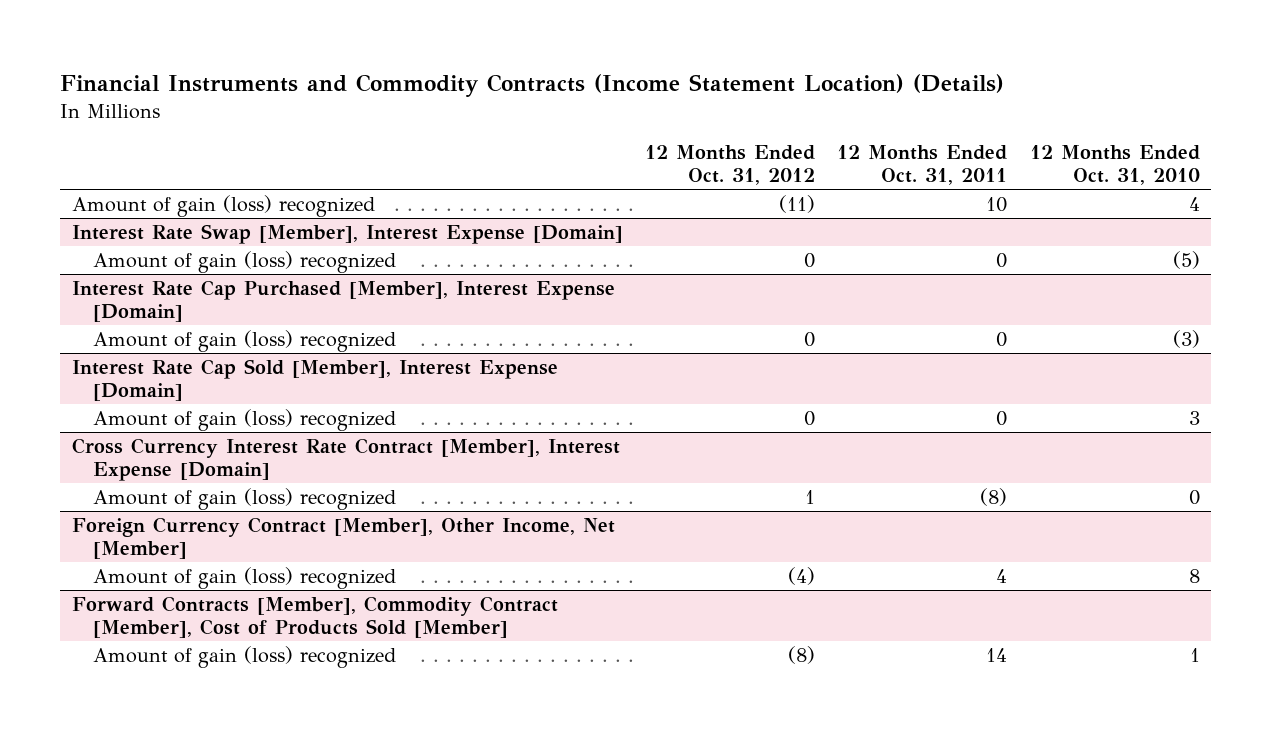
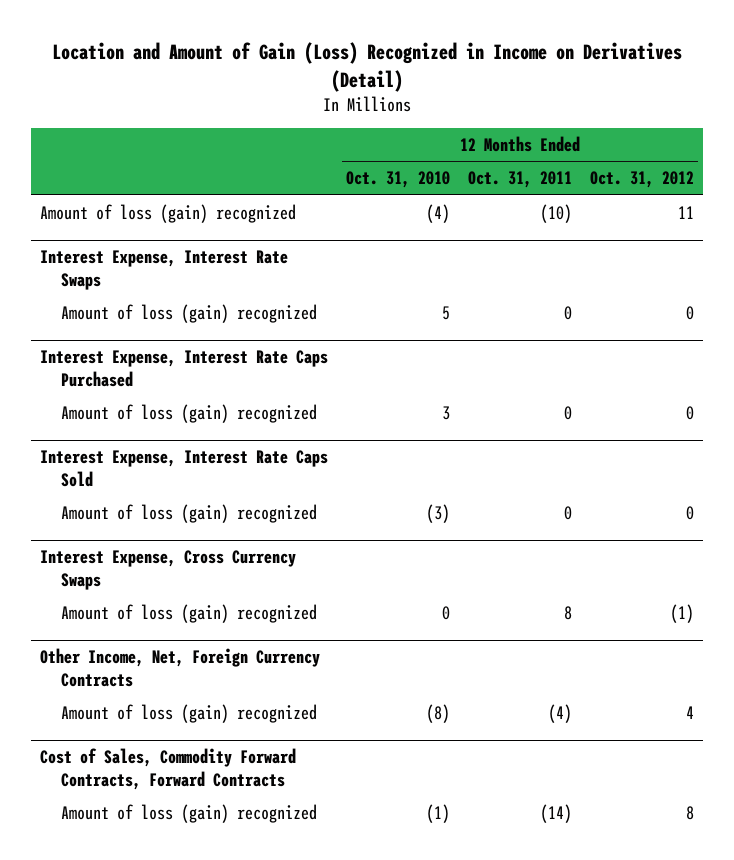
- Financial Instruments and Commodity Contracts (Income Statement Location) (Details)
+ Location and Amount of Gain (Loss) Recognized in Income on Derivatives (Detail)
- | 12 Months Ended Oct. 31, 2012 | 12 Months Ended Oct. 31, 2011 | 12 Months Ended Oct. 31, 2010
+ | 12 Months Ended Oct. 31, 2010 | 12 Months Ended Oct. 31, 2011 | 12 Months Ended Oct. 31, 2012
- Amount of gain (loss) recognized | (11) | 10 | 4
- Interest Rate Swap [Member], Interest Expense [Domain]
- Amount of gain (loss) recognized | 0 | 0 | (5)
- Interest Rate Cap Purchased [Member], Interest Expense [Domain]
- Amount of gain (loss) recognized | 0 | 0 | (3)
- Interest Rate Cap Sold [Member], Interest Expense [Domain]
- Amount of gain (loss) recognized | 0 | 0 | 3
- Cross Currency Interest Rate Contract [Member], Interest Expense [Domain]
- Amount of gain (loss) recognized | 1 | (8) | 0
- Foreign Currency Contract [Member], Other Income, Net [Member]
- Amount of gain (loss) recognized | (4) | 4 | 8
- Forward Contracts [Member], Commodity Contract [Member], Cost of Products Sold [Member]
- Amount of gain (loss) recognized | (8) | 14 | 1
+ Amount of loss (gain) recognized | (4) | (10) | 11
+ Interest Expense, Interest Rate Swaps
+ Amount of loss (gain) recognized | 5 | 0 | 0
+ Interest Expense, Interest Rate Caps Purchased
+ Amount of loss (gain) recognized | 3 | 0 | 0
+ Interest Expense, Interest Rate Caps Sold
+ Amount of loss (gain) recognized | (3) | 0 | 0
+ Interest Expense, Cross Currency Swaps
+ Amount of loss (gain) recognized | 0 | 8 | (1)
+ Other Income, Net, Foreign Currency Contracts
+ Amount of loss (gain) recognized | (8) | (4) | 4
+ Cost of Sales, Commodity Forward Contracts, Forward Contracts
+ Amount of loss (gain) recognized | (1) | (14) | 8

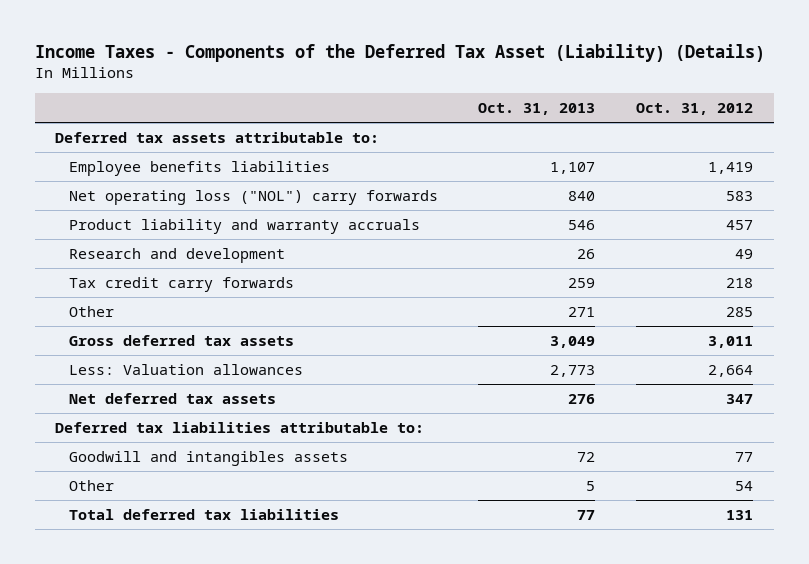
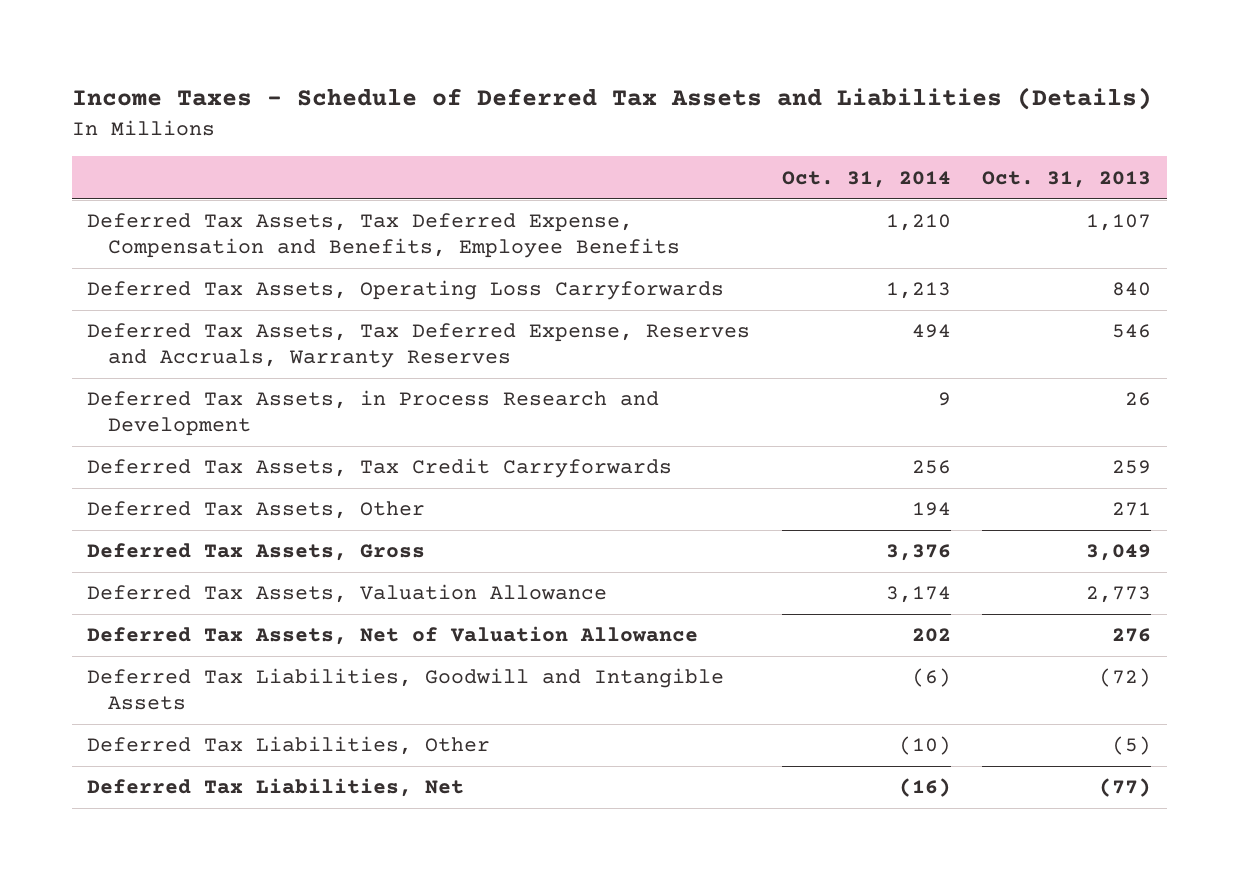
- Income Taxes - Components of the Deferred Tax Asset (Liability) (Details)
+ Income Taxes - Schedule of Deferred Tax Assets and Liabilities (Details)
- | Oct. 31, 2013 | Oct. 31, 2012
+ | Oct. 31, 2014 | Oct. 31, 2013
- Deferred tax assets attributable to:
- Employee benefits liabilities | 1,107 | 1,419
- Net operating loss ("NOL") carry forwards | 840 | 583
- Product liability and warranty accruals | 546 | 457
- Research and development | 26 | 49
- Tax credit carry forwards | 259 | 218
- Other | 271 | 285
- Gross deferred tax assets | 3,049 | 3,011
- Less: Valuation allowances | 2,773 | 2,664
- Net deferred tax assets | 276 | 347
- Deferred tax liabilities attributable to:
- Goodwill and intangibles assets | 72 | 77
- Other | 5 | 54
- Total deferred tax liabilities | 77 | 131
+ Deferred Tax Assets, Tax Deferred Expense, Compensation and Benefits, Employee Benefits | 1,210 | 1,107
+ Deferred Tax Assets, Operating Loss Carryforwards | 1,213 | 840
+ Deferred Tax Assets, Tax Deferred Expense, Reserves and Accruals, Warranty Reserves | 494 | 546
+ Deferred Tax Assets, in Process Research and Development | 9 | 26
+ Deferred Tax Assets, Tax Credit Carryforwards | 256 | 259
+ Deferred Tax Assets, Other | 194 | 271
+ Deferred Tax Assets, Gross | 3,376 | 3,049
+ Deferred Tax Assets, Valuation Allowance | 3,174 | 2,773
+ Deferred Tax Assets, Net of Valuation Allowance | 202 | 276
+ Deferred Tax Liabilities, Goodwill and Intangible Assets | (6) | (72)
+ Deferred Tax Liabilities, Other | (10) | (5)
+ Deferred Tax Liabilities, Net | (16) | (77)

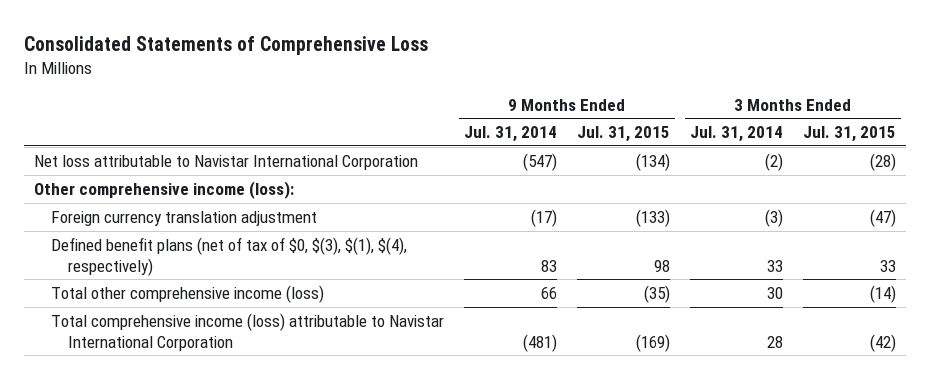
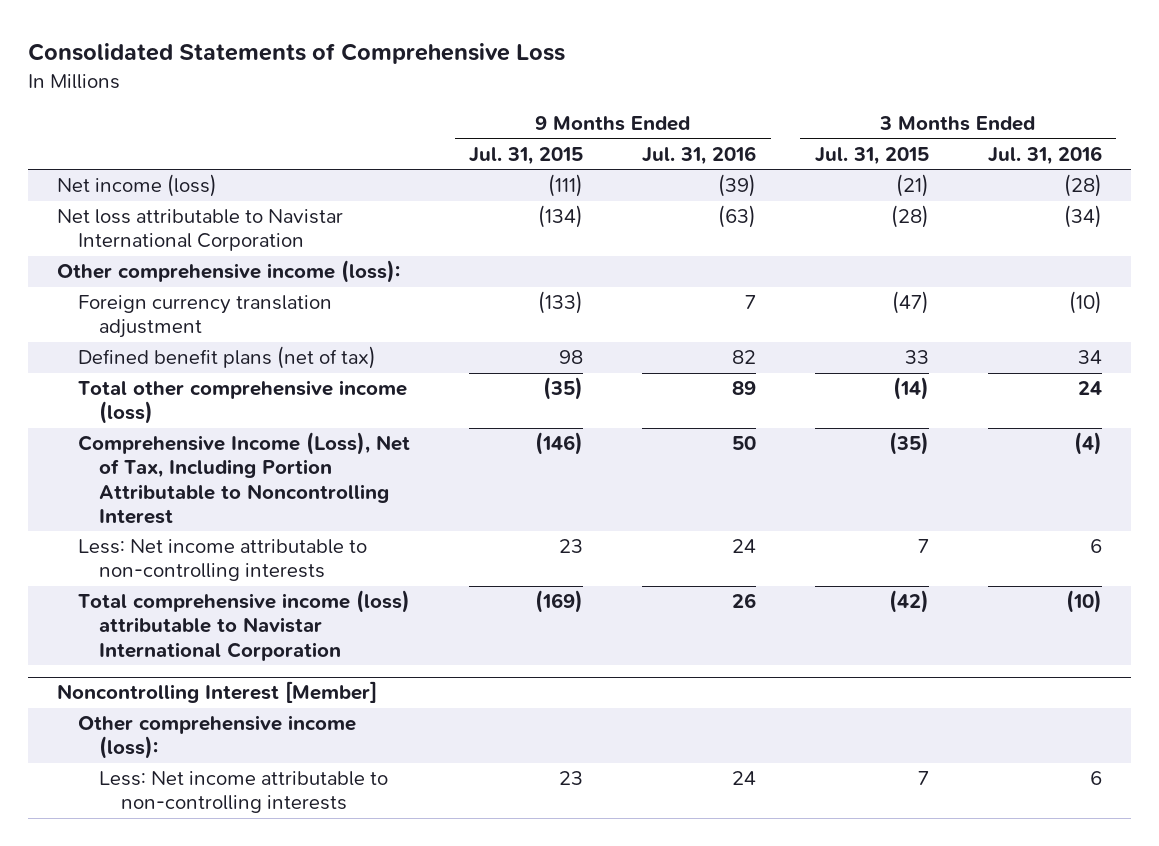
- | 9 Months Ended Jul. 31, 2014 | 9 Months Ended Jul. 31, 2015 | 3 Months Ended Jul. 31, 2014 | 3 Months Ended Jul. 31, 2015
+ | 9 Months Ended Jul. 31, 2015 | 9 Months Ended Jul. 31, 2016 | 3 Months Ended Jul. 31, 2015 | 3 Months Ended Jul. 31, 2016
+ Net income (loss) | (111) | (39) | (21) | (28)
- Defined benefit plans (net of tax of $0, $(3), $(1), $(4), respectively) | 83 | 98 | 33 | 33
+ Defined benefit plans (net of tax) | 98 | 82 | 33 | 34
+ Comprehensive Income (Loss), Net of Tax, Including Portion Attributable to Noncontrolling Interest | (146) | 50 | (35) | (4)
+ Less: Net income attributable to non-controlling interests | 23 | 24 | 7 | 6
+ Noncontrolling Interest [Member]
+ Other comprehensive income (loss):
+ Less: Net income attributable to non-controlling interests | 23 | 24 | 7 | 6

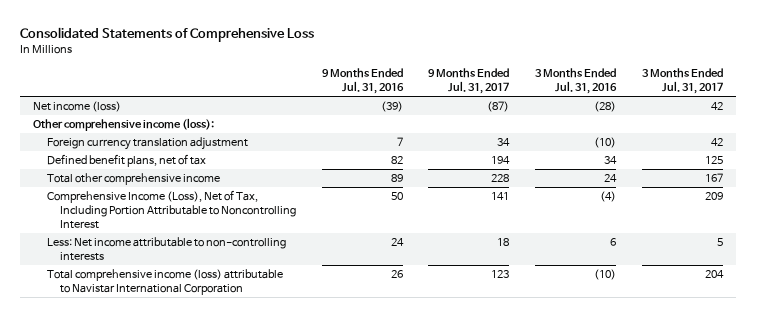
- | 9 Months Ended Jul. 31, 2015 | 9 Months Ended Jul. 31, 2016 | 3 Months Ended Jul. 31, 2015 | 3 Months Ended Jul. 31, 2016
+ | 9 Months Ended Jul. 31, 2016 | 9 Months Ended Jul. 31, 2017 | 3 Months Ended Jul. 31, 2016 | 3 Months Ended Jul. 31, 2017
- Net loss attributable to Navistar International Corporation | (134) | (63) | (28) | (34)
- Defined benefit plans (net of tax) | 98 | 82 | 33 | 34
- Total other comprehensive income (loss) | (35) | 89 | (14) | 24
+ Defined benefit plans, net of tax | 82 | 194 | 34 | 125
+ Total other comprehensive income | 89 | 228 | 24 | 167
- Noncontrolling Interest [Member]
- Other comprehensive income (loss):
- Less: Net income attributable to non-controlling interests | 23 | 24 | 7 | 6

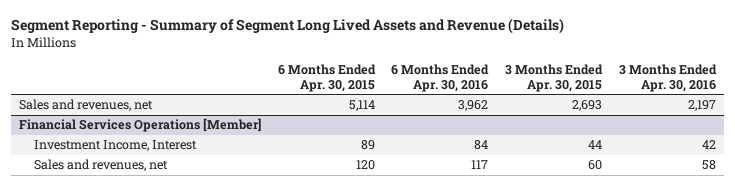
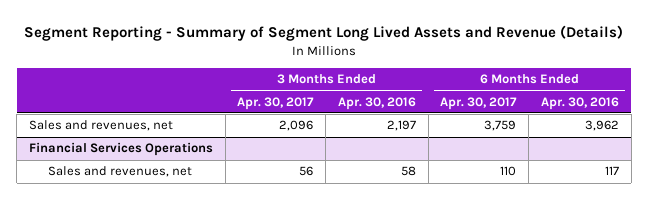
- | 6 Months Ended Apr. 30, 2015 | 6 Months Ended Apr. 30, 2016 | 3 Months Ended Apr. 30, 2015 | 3 Months Ended Apr. 30, 2016
+ | 3 Months Ended Apr. 30, 2017 | 3 Months Ended Apr. 30, 2016 | 6 Months Ended Apr. 30, 2017 | 6 Months Ended Apr. 30, 2016
- Financial Services Operations [Member]
- Investment Income, Interest | 89 | 84 | 44 | 42
+ Financial Services Operations

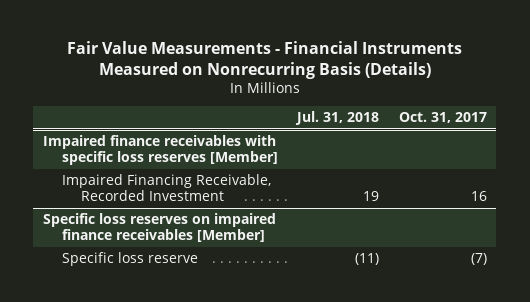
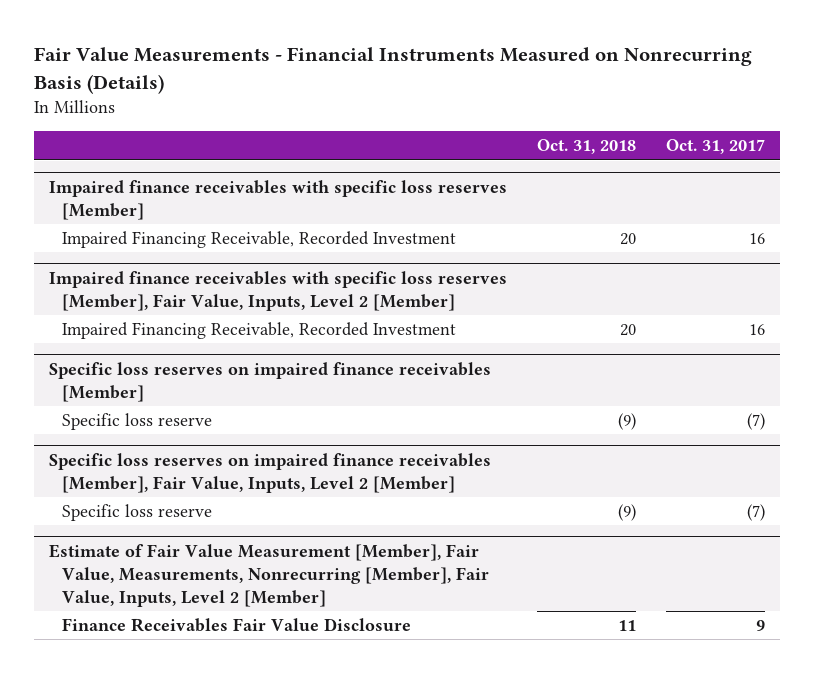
- | Jul. 31, 2018 | Oct. 31, 2017
+ | Oct. 31, 2018 | Oct. 31, 2017
+ Impaired finance receivables with specific loss reserves [Member], Fair Value, Inputs, Level 2 [Member]
+ Impaired Financing Receivable, Recorded Investment | 20 | 16
+ Specific loss reserves on impaired finance receivables [Member], Fair Value, Inputs, Level 2 [Member]
+ Specific loss reserve | (9) | (7)
+ Estimate of Fair Value Measurement [Member], Fair Value, Measurements, Nonrecurring [Member], Fair Value, Inputs, Level 2 [Member]
+ Finance Receivables Fair Value Disclosure | 11 | 9

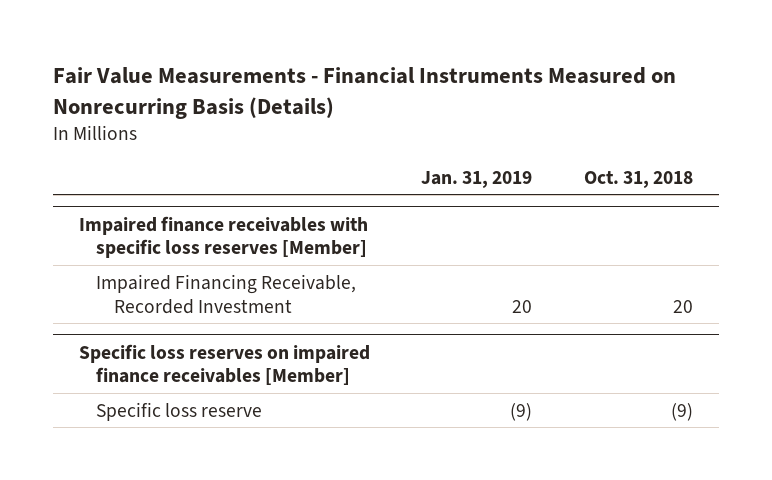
- | Oct. 31, 2018 | Oct. 31, 2017
+ | Jan. 31, 2019 | Oct. 31, 2018
- Impaired finance receivables with specific loss reserves [Member], Fair Value, Inputs, Level 2 [Member]
- Impaired Financing Receivable, Recorded Investment | 20 | 16
- Specific loss reserves on impaired finance receivables [Member], Fair Value, Inputs, Level 2 [Member]
- Specific loss reserve | (9) | (7)
- Estimate of Fair Value Measurement [Member], Fair Value, Measurements, Nonrecurring [Member], Fair Value, Inputs, Level 2 [Member]
- Finance Receivables Fair Value Disclosure | 11 | 9

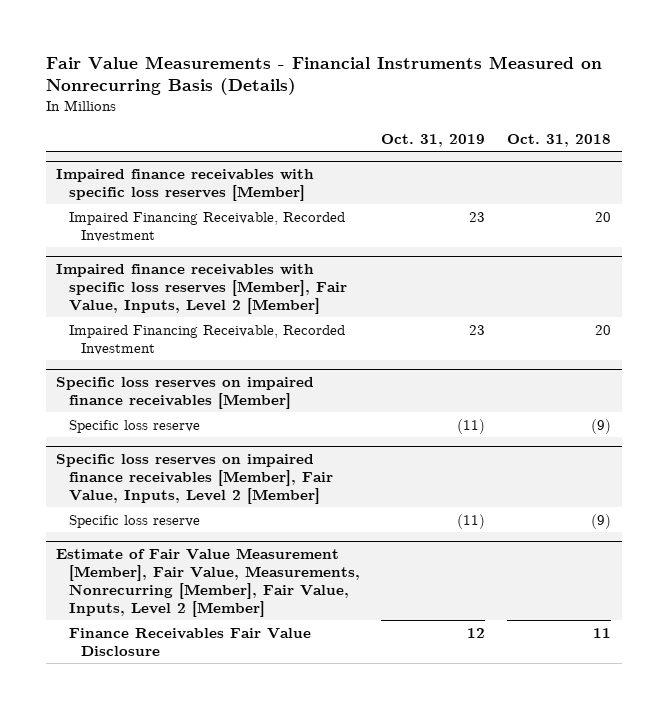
- | Jan. 31, 2019 | Oct. 31, 2018
+ | Oct. 31, 2019 | Oct. 31, 2018
+ Impaired finance receivables with specific loss reserves [Member], Fair Value, Inputs, Level 2 [Member]
+ Impaired Financing Receivable, Recorded Investment | 23 | 20
+ Specific loss reserves on impaired finance receivables [Member], Fair Value, Inputs, Level 2 [Member]
+ Specific loss reserve | (11) | (9)
+ Estimate of Fair Value Measurement [Member], Fair Value, Measurements, Nonrecurring [Member], Fair Value, Inputs, Level 2 [Member]
+ Finance Receivables Fair Value Disclosure | 12 | 11

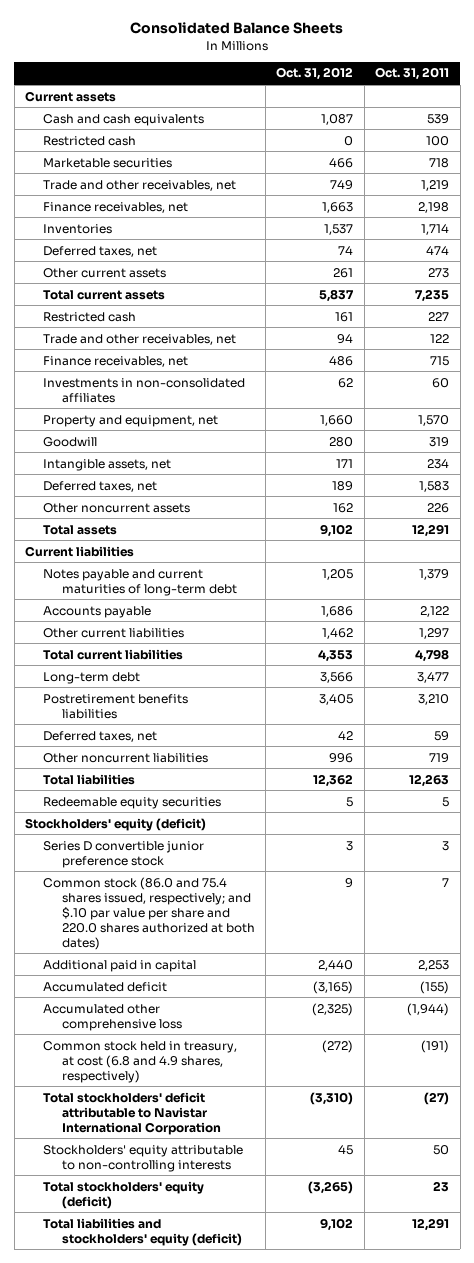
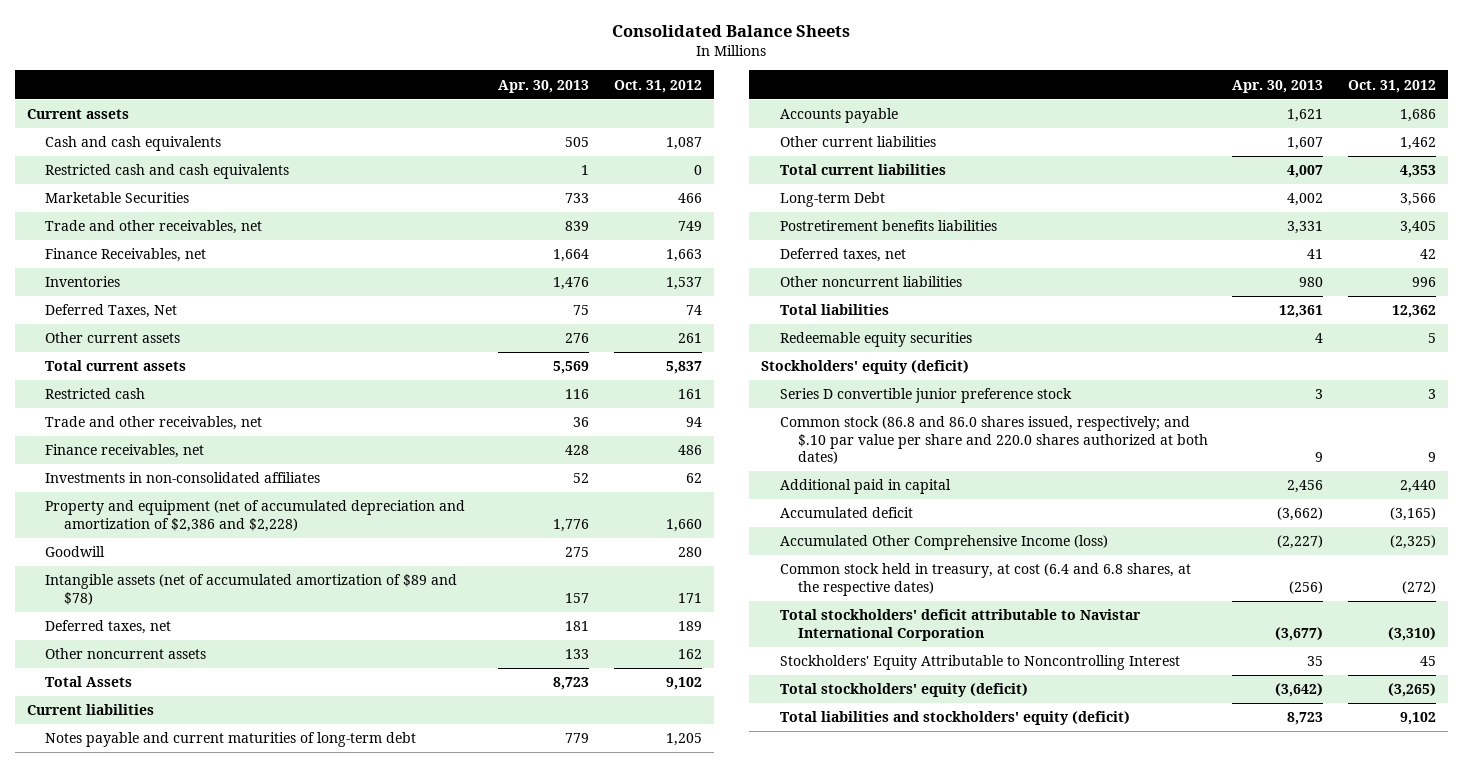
- | Oct. 31, 2012 | Oct. 31, 2011
+ | Apr. 30, 2013 | Oct. 31, 2012
- Restricted cash | 0 | 100
- Marketable securities | 466 | 718
+ Restricted cash and cash equivalents | 1 | 0
+ Marketable Securities | 733 | 466
- Finance receivables, net | 1,663 | 2,198
+ Finance Receivables, net | 1,664 | 1,663
- Deferred taxes, net | 74 | 474
+ Deferred Taxes, Net | 75 | 74
- Property and equipment, net | 1,660 | 1,570
+ Property and equipment (net of accumulated depreciation and amortization of $2,386 and $2,228) | 1,776 | 1,660
- Intangible assets, net | 171 | 234
+ Intangible assets (net of accumulated amortization of $89 and $78) | 157 | 171
- Total assets | 9,102 | 12,291
+ Total Assets | 8,723 | 9,102
- Long-term debt | 3,566 | 3,477
+ Long-term Debt | 4,002 | 3,566
- Common stock (86.0 and 75.4 shares issued, respectively; and $.10 par value per share and 220.0 shares authorized at both dates) | 9 | 7
+ Common stock (86.8 and 86.0 shares issued, respectively; and $.10 par value per share and 220.0 shares authorized at both dates) | 9 | 9
- Accumulated other comprehensive loss | (2,325) | (1,944)
- Common stock held in treasury, at cost (6.8 and 4.9 shares, respectively) | (272) | (191)
+ Accumulated Other Comprehensive Income (loss) | (2,227) | (2,325)
+ Common stock held in treasury, at cost (6.4 and 6.8 shares, at the respective dates) | (256) | (272)
- Stockholders' equity attributable to non-controlling interests | 45 | 50
+ Stockholders' Equity Attributable to Noncontrolling Interest | 35 | 45

